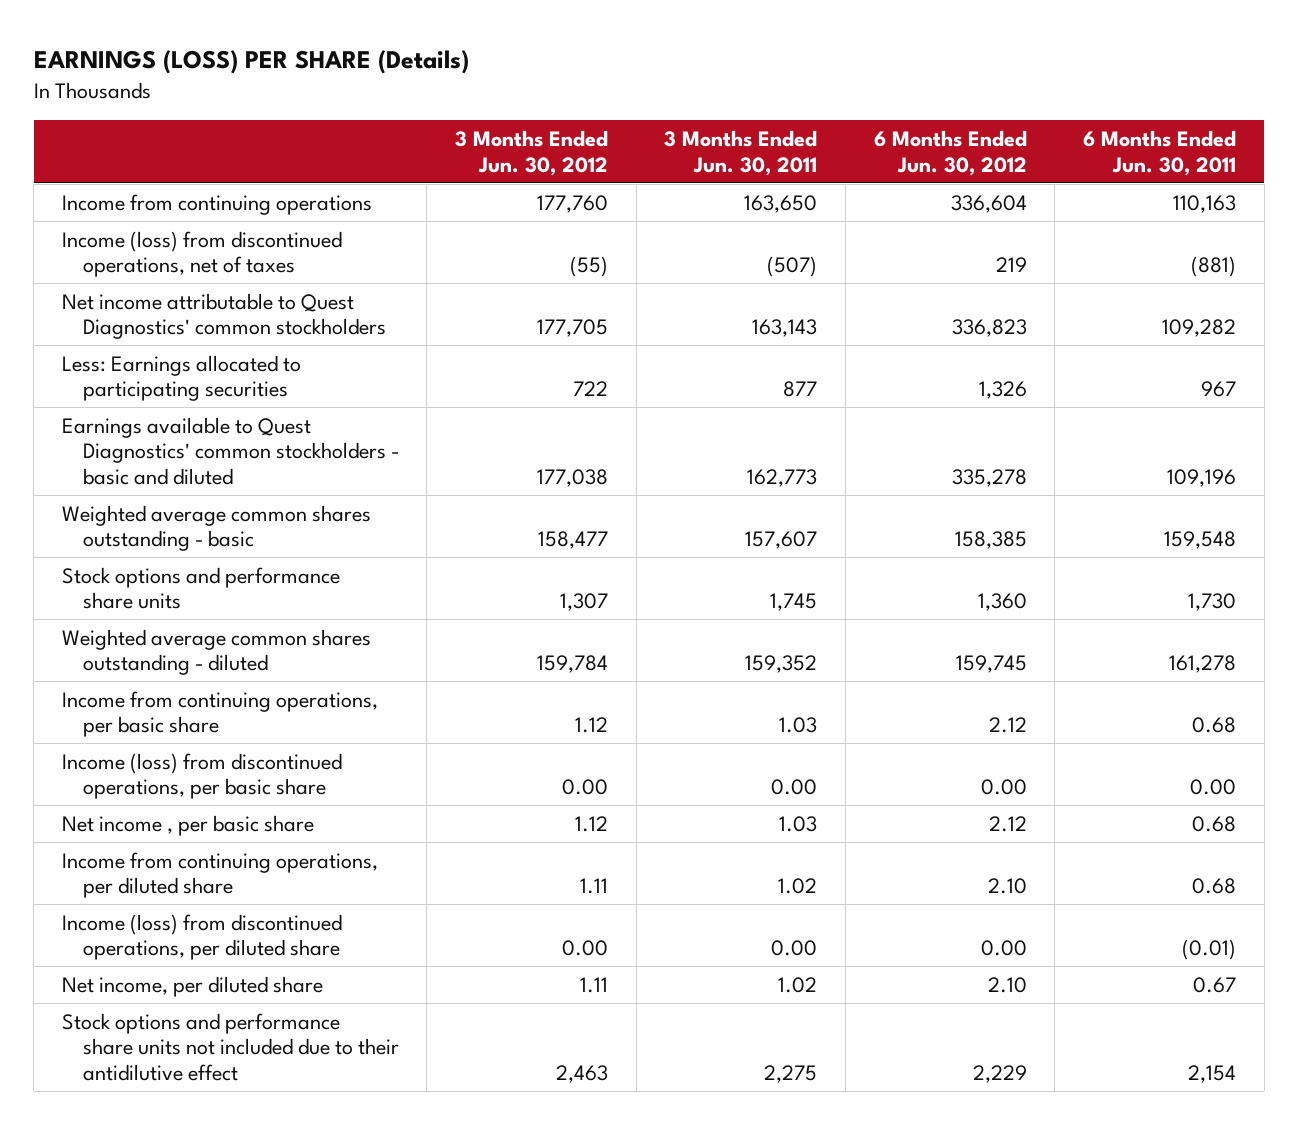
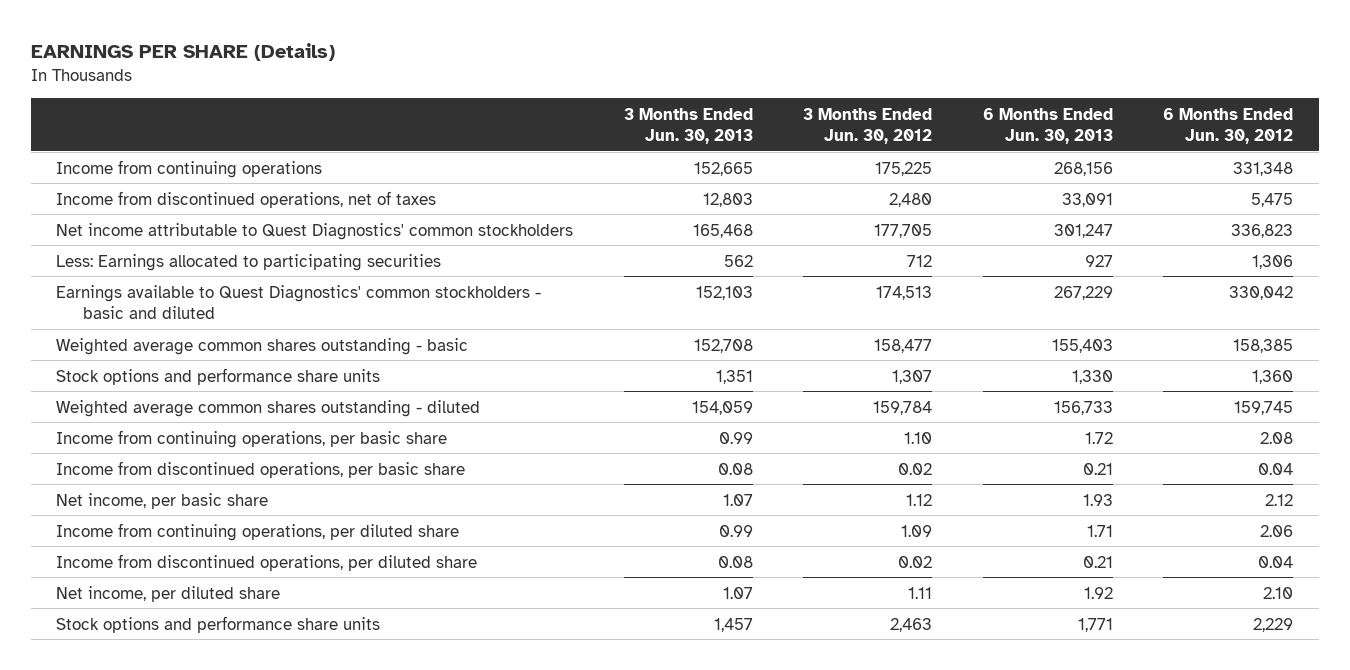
- EARNINGS (LOSS) PER SHARE (Details)
+ EARNINGS PER SHARE (Details)
- | 3 Months Ended Jun. 30, 2012 | 3 Months Ended Jun. 30, 2011 | 6 Months Ended Jun. 30, 2012 | 6 Months Ended Jun. 30, 2011
+ | 3 Months Ended Jun. 30, 2013 | 3 Months Ended Jun. 30, 2012 | 6 Months Ended Jun. 30, 2013 | 6 Months Ended Jun. 30, 2012
- Income from continuing operations | 177,760 | 163,650 | 336,604 | 110,163
- Income (loss) from discontinued operations, net of taxes | (55) | (507) | 219 | (881)
+ Income from continuing operations | 152,665 | 175,225 | 268,156 | 331,348
+ Income from discontinued operations, net of taxes | 12,803 | 2,480 | 33,091 | 5,475
- Less: Earnings allocated to participating securities | 722 | 877 | 1,326 | 967
- Earnings available to Quest Diagnostics' common stockholders - basic and diluted | 177,038 | 162,773 | 335,278 | 109,196
+ Less: Earnings allocated to participating securities | 562 | 712 | 927 | 1,306
+ Earnings available to Quest Diagnostics' common stockholders - basic and diluted | 152,103 | 174,513 | 267,229 | 330,042
- Income from continuing operations, per basic share | 1.12 | 1.03 | 2.12 | 0.68
- Income (loss) from discontinued operations, per basic share | 0.00 | 0.00 | 0.00 | 0.00
- Net income , per basic share | 1.12 | 1.03 | 2.12 | 0.68
- Income from continuing operations, per diluted share | 1.11 | 1.02 | 2.10 | 0.68
- Income (loss) from discontinued operations, per diluted share | 0.00 | 0.00 | 0.00 | (0.01)
+ Income from continuing operations, per basic share | 0.99 | 1.10 | 1.72 | 2.08
+ Income from discontinued operations, per basic share | 0.08 | 0.02 | 0.21 | 0.04
+ Net income, per basic share | 1.07 | 1.12 | 1.93 | 2.12
+ Income from continuing operations, per diluted share | 0.99 | 1.09 | 1.71 | 2.06
+ Income from discontinued operations, per diluted share | 0.08 | 0.02 | 0.21 | 0.04
- Stock options and performance share units not included due to their antidilutive effect | 2,463 | 2,275 | 2,229 | 2,154
+ Stock options and performance share units | 1,457 | 2,463 | 1,771 | 2,229

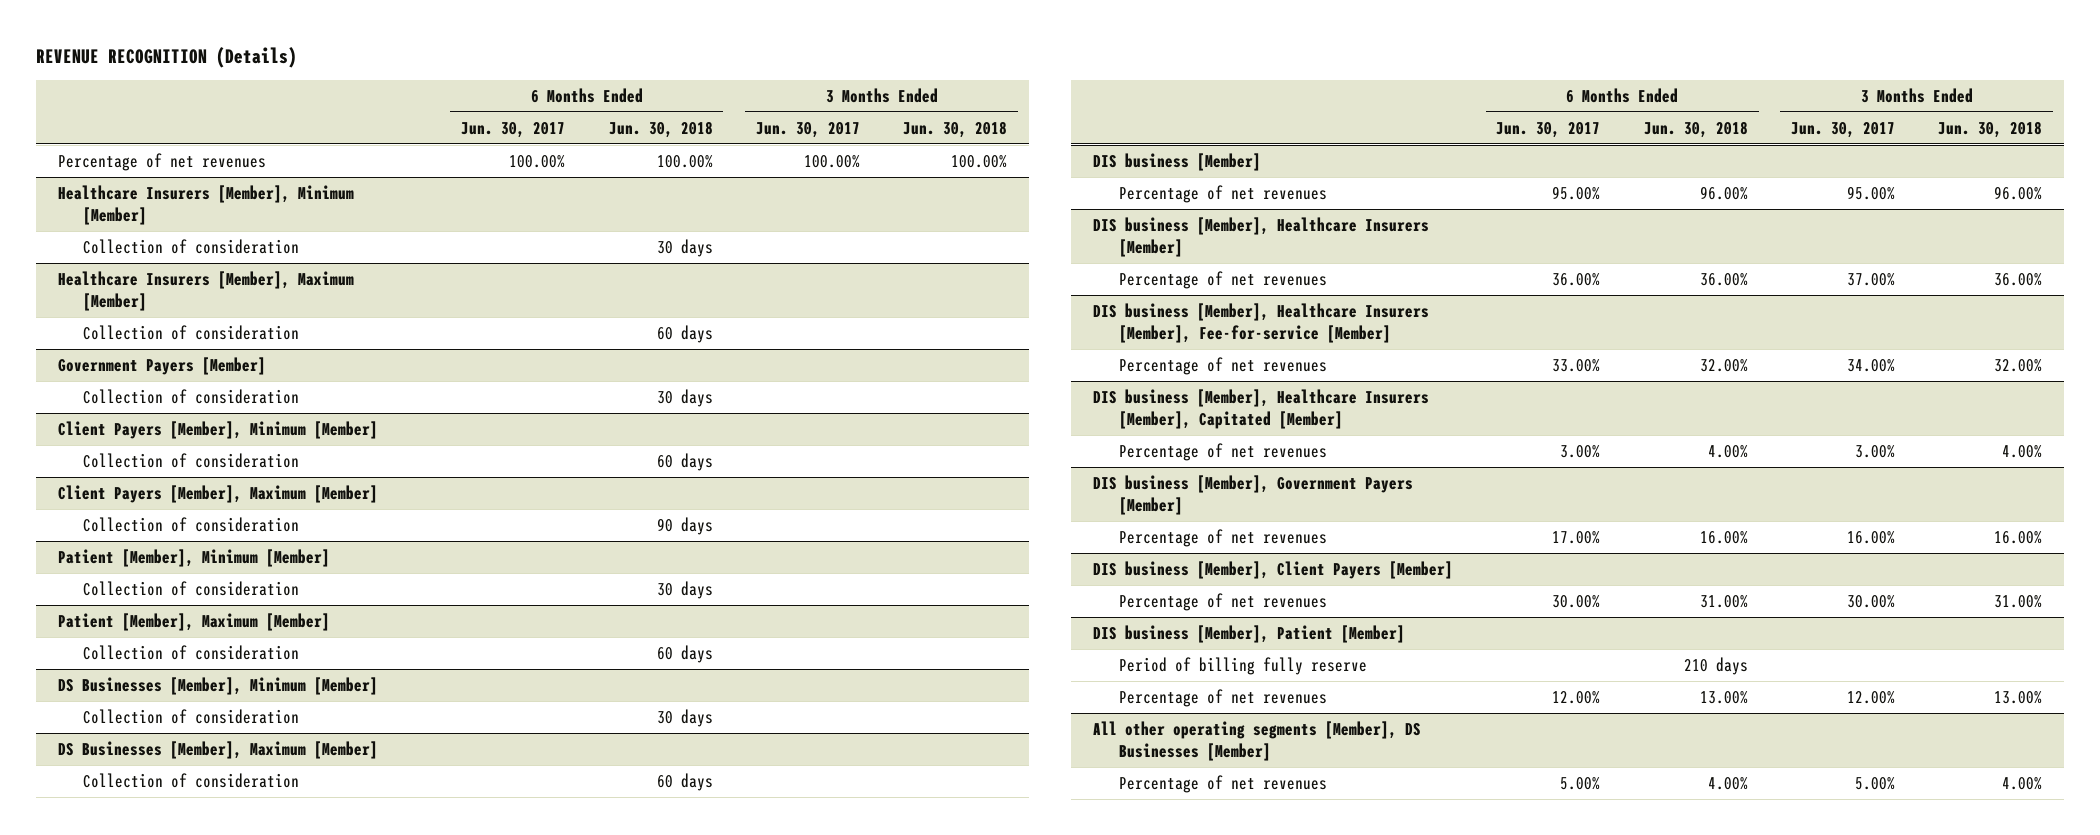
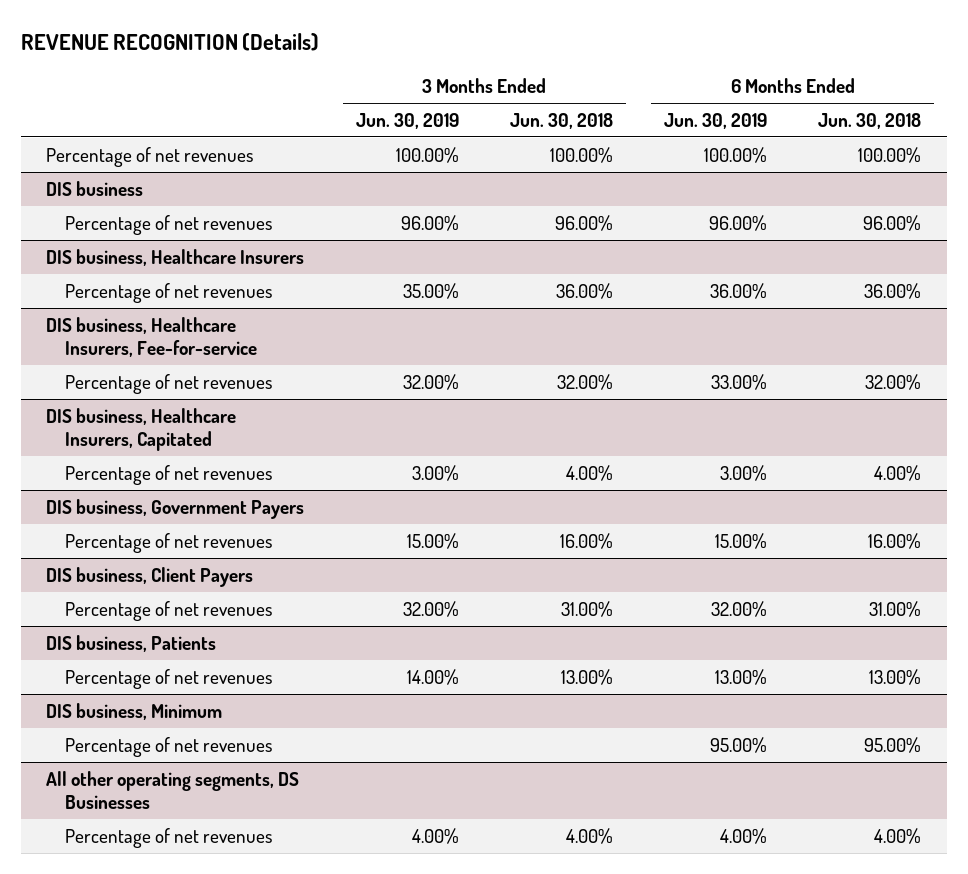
- | 6 Months Ended Jun. 30, 2017 | 6 Months Ended Jun. 30, 2018 | 3 Months Ended Jun. 30, 2017 | 3 Months Ended Jun. 30, 2018
+ | 3 Months Ended Jun. 30, 2019 | 3 Months Ended Jun. 30, 2018 | 6 Months Ended Jun. 30, 2019 | 6 Months Ended Jun. 30, 2018
- Healthcare Insurers [Member], Minimum [Member]
- Collection of consideration | | 30 days | |
- Healthcare Insurers [Member], Maximum [Member]
- Collection of consideration | | 60 days | |
- Government Payers [Member]
- Collection of consideration | | 30 days | |
- Client Payers [Member], Minimum [Member]
- Collection of consideration | | 60 days | |
- Client Payers [Member], Maximum [Member]
- Collection of consideration | | 90 days | |
- Patient [Member], Minimum [Member]
- Collection of consideration | | 30 days | |
- Patient [Member], Maximum [Member]
- Collection of consideration | | 60 days | |
- DS Businesses [Member], Minimum [Member]
- Collection of consideration | | 30 days | |
- DS Businesses [Member], Maximum [Member]
- Collection of consideration | | 60 days | |
- DIS business [Member]
+ DIS business
- DIS business [Member], Healthcare Insurers [Member]
+ DIS business, Healthcare Insurers
- DIS business [Member], Healthcare Insurers [Member], Fee-for-service [Member]
+ DIS business, Healthcare Insurers, Fee-for-service
- DIS business [Member], Healthcare Insurers [Member], Capitated [Member]
+ DIS business, Healthcare Insurers, Capitated
- DIS business [Member], Government Payers [Member]
+ DIS business, Government Payers
- DIS business [Member], Client Payers [Member]
+ DIS business, Client Payers
- DIS business [Member], Patient [Member]
- Period of billing fully reserve | | 210 days | |
+ DIS business, Patients
- All other operating segments [Member], DS Businesses [Member]
+ DIS business, Minimum
+ Percentage of net revenues | | | 95.00% | 95.00%
+ All other operating segments, DS Businesses

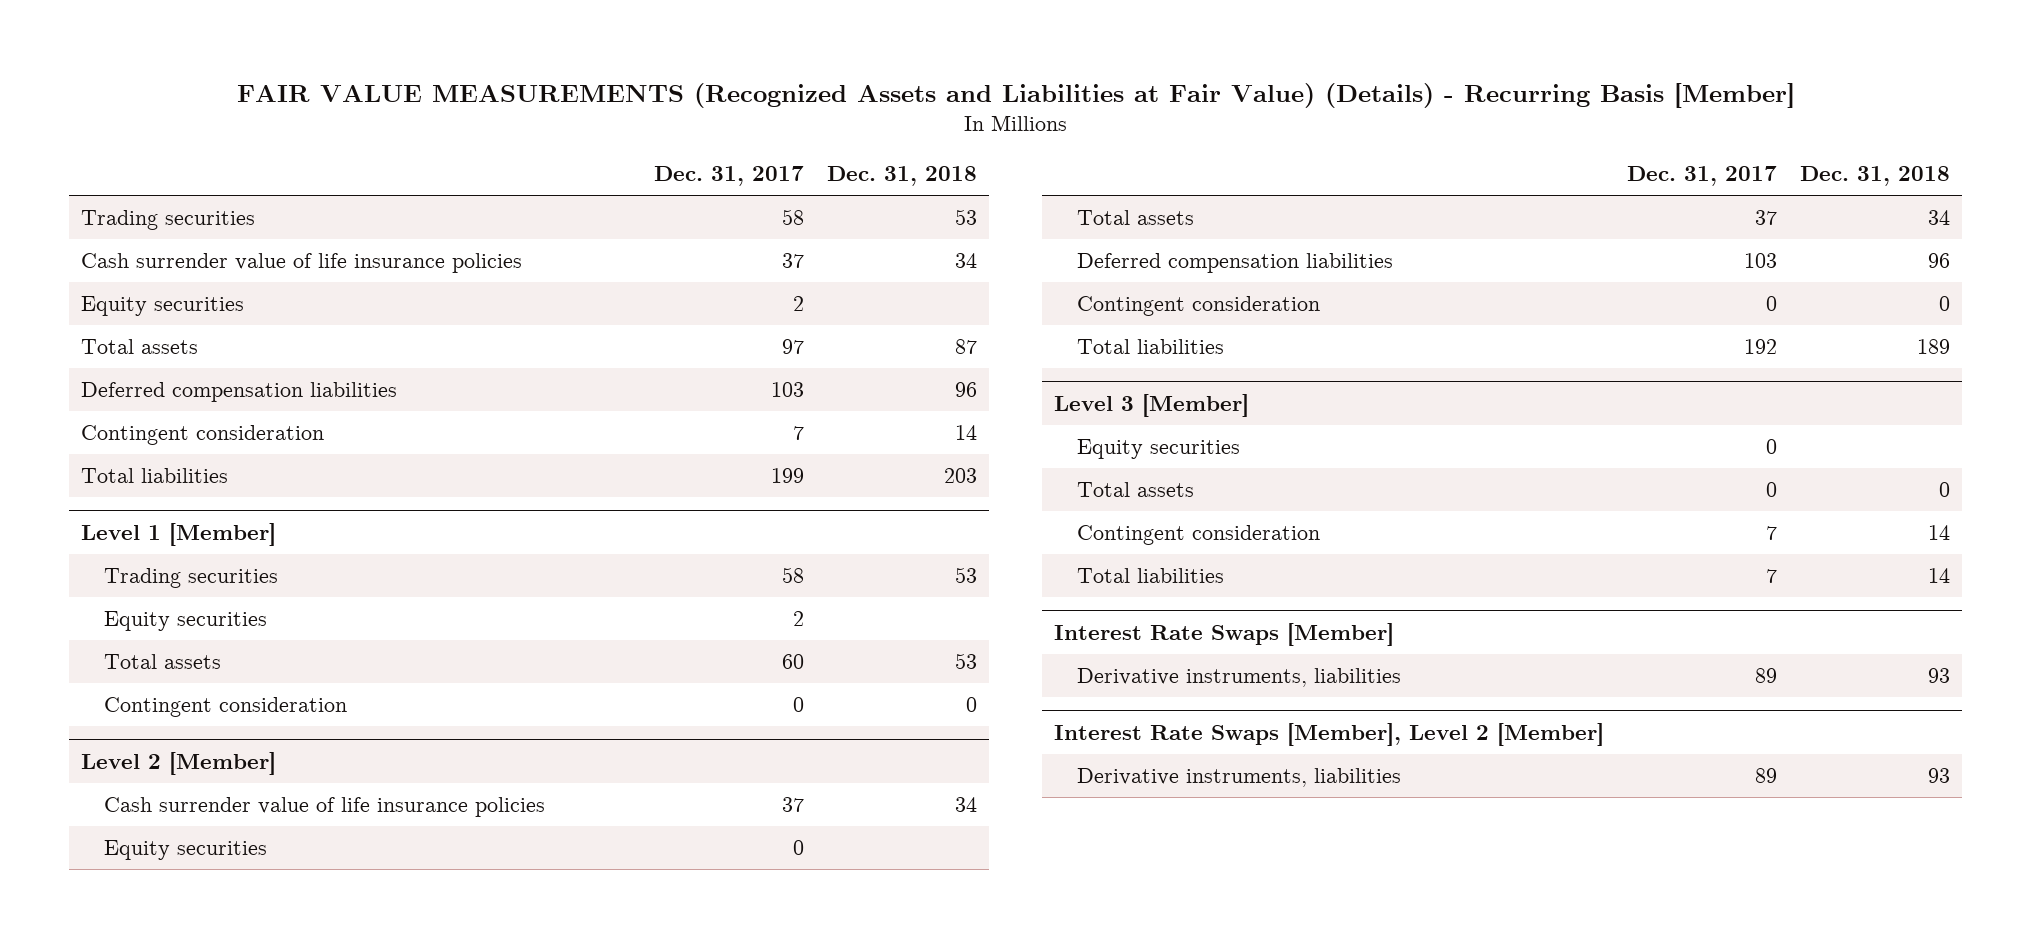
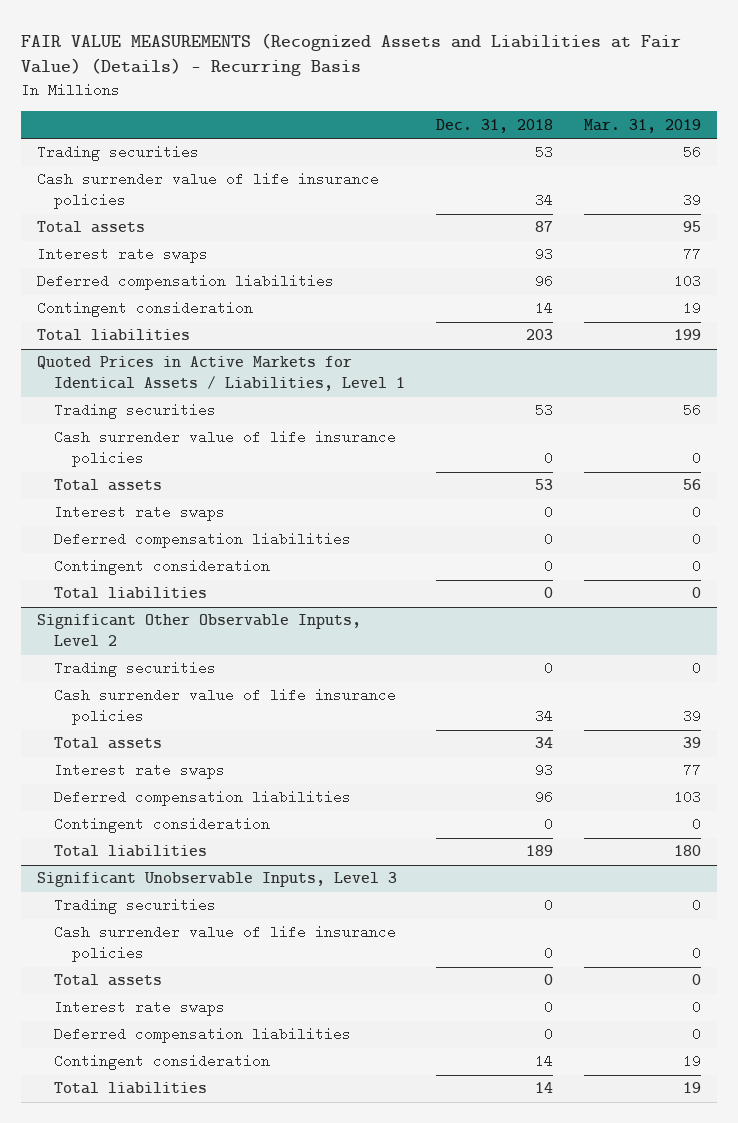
- FAIR VALUE MEASUREMENTS (Recognized Assets and Liabilities at Fair Value) (Details) - Recurring Basis [Member]
+ FAIR VALUE MEASUREMENTS (Recognized Assets and Liabilities at Fair Value) (Details) - Recurring Basis
- | Dec. 31, 2017 | Dec. 31, 2018
+ | Dec. 31, 2018 | Mar. 31, 2019
- Equity securities | 2 |
+ Interest rate swaps | 93 | 77
- Level 1 [Member]
+ Quoted Prices in Active Markets for Identical Assets / Liabilities, Level 1
- Equity securities | 2 |
+ Cash surrender value of life insurance policies | 0 | 0
+ Interest rate swaps | 0 | 0
+ Deferred compensation liabilities | 0 | 0
- Level 2 [Member]
+ Total liabilities | 0 | 0
+ Significant Other Observable Inputs, Level 2
+ Trading securities | 0 | 0
- Equity securities | 0 |
+ Interest rate swaps | 93 | 77
- Level 3 [Member]
- Equity securities | 0 |
+ Significant Unobservable Inputs, Level 3
+ Trading securities | 0 | 0
+ Cash surrender value of life insurance policies | 0 | 0
+ Interest rate swaps | 0 | 0
+ Deferred compensation liabilities | 0 | 0
- Interest Rate Swaps [Member]
- Derivative instruments, liabilities | 89 | 93
- Interest Rate Swaps [Member], Level 2 [Member]
- Derivative instruments, liabilities | 89 | 93

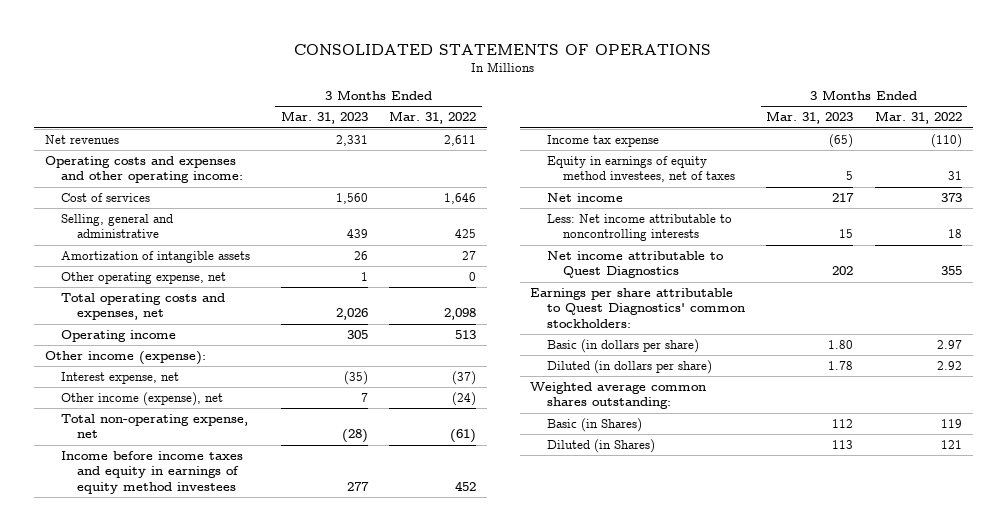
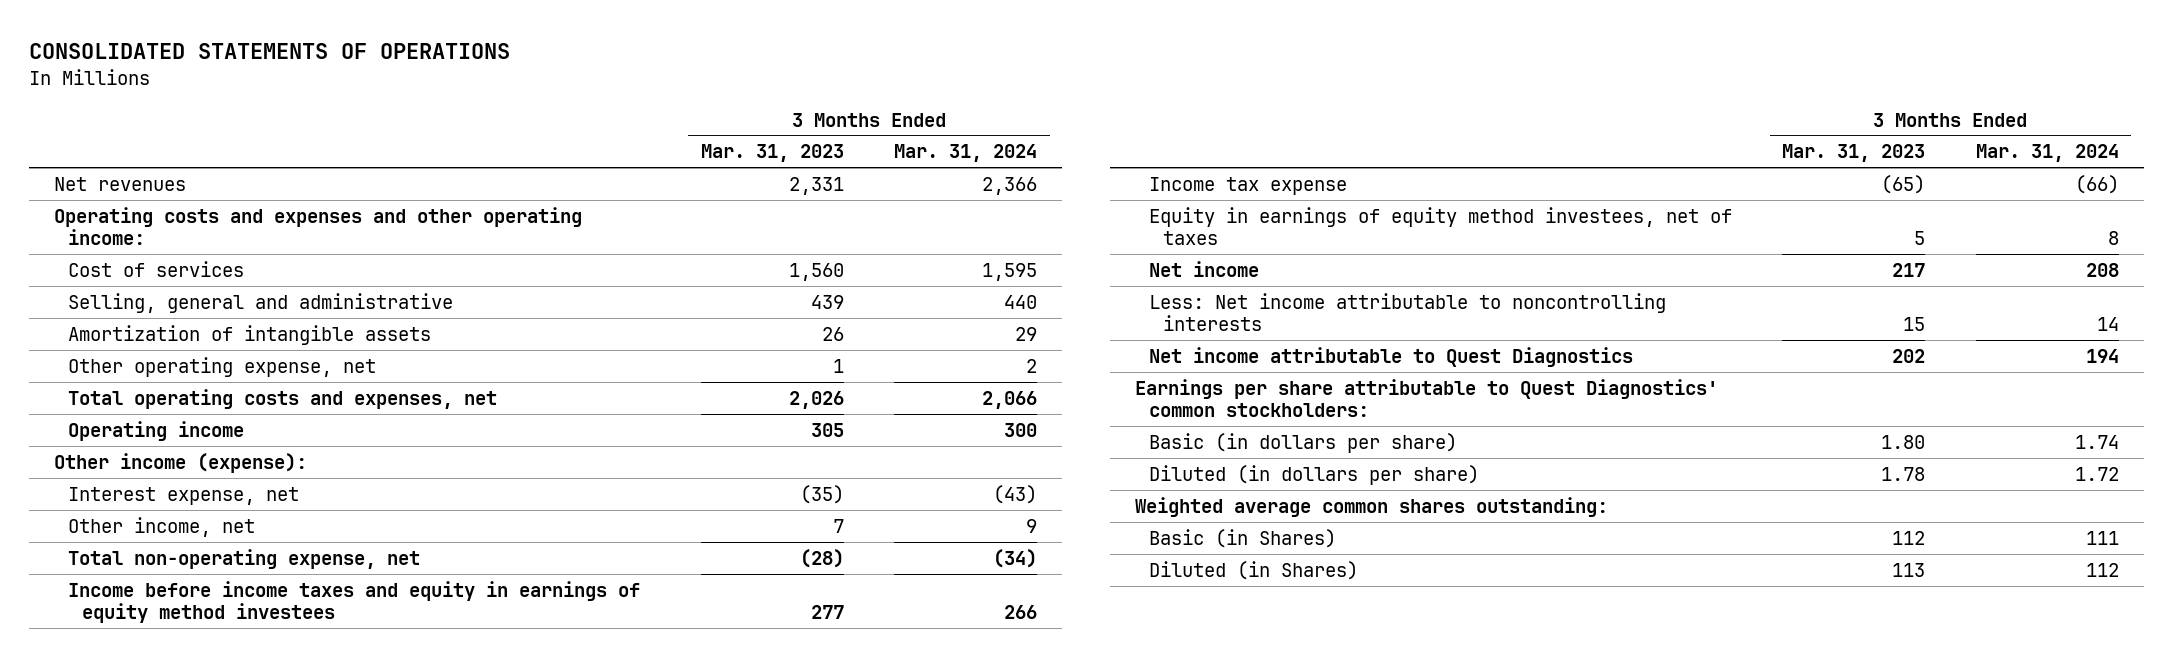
- | 3 Months Ended Mar. 31, 2023 | 3 Months Ended Mar. 31, 2022
+ | 3 Months Ended Mar. 31, 2023 | 3 Months Ended Mar. 31, 2024
- Other income (expense), net | 7 | (24)
+ Other income, net | 7 | 9

